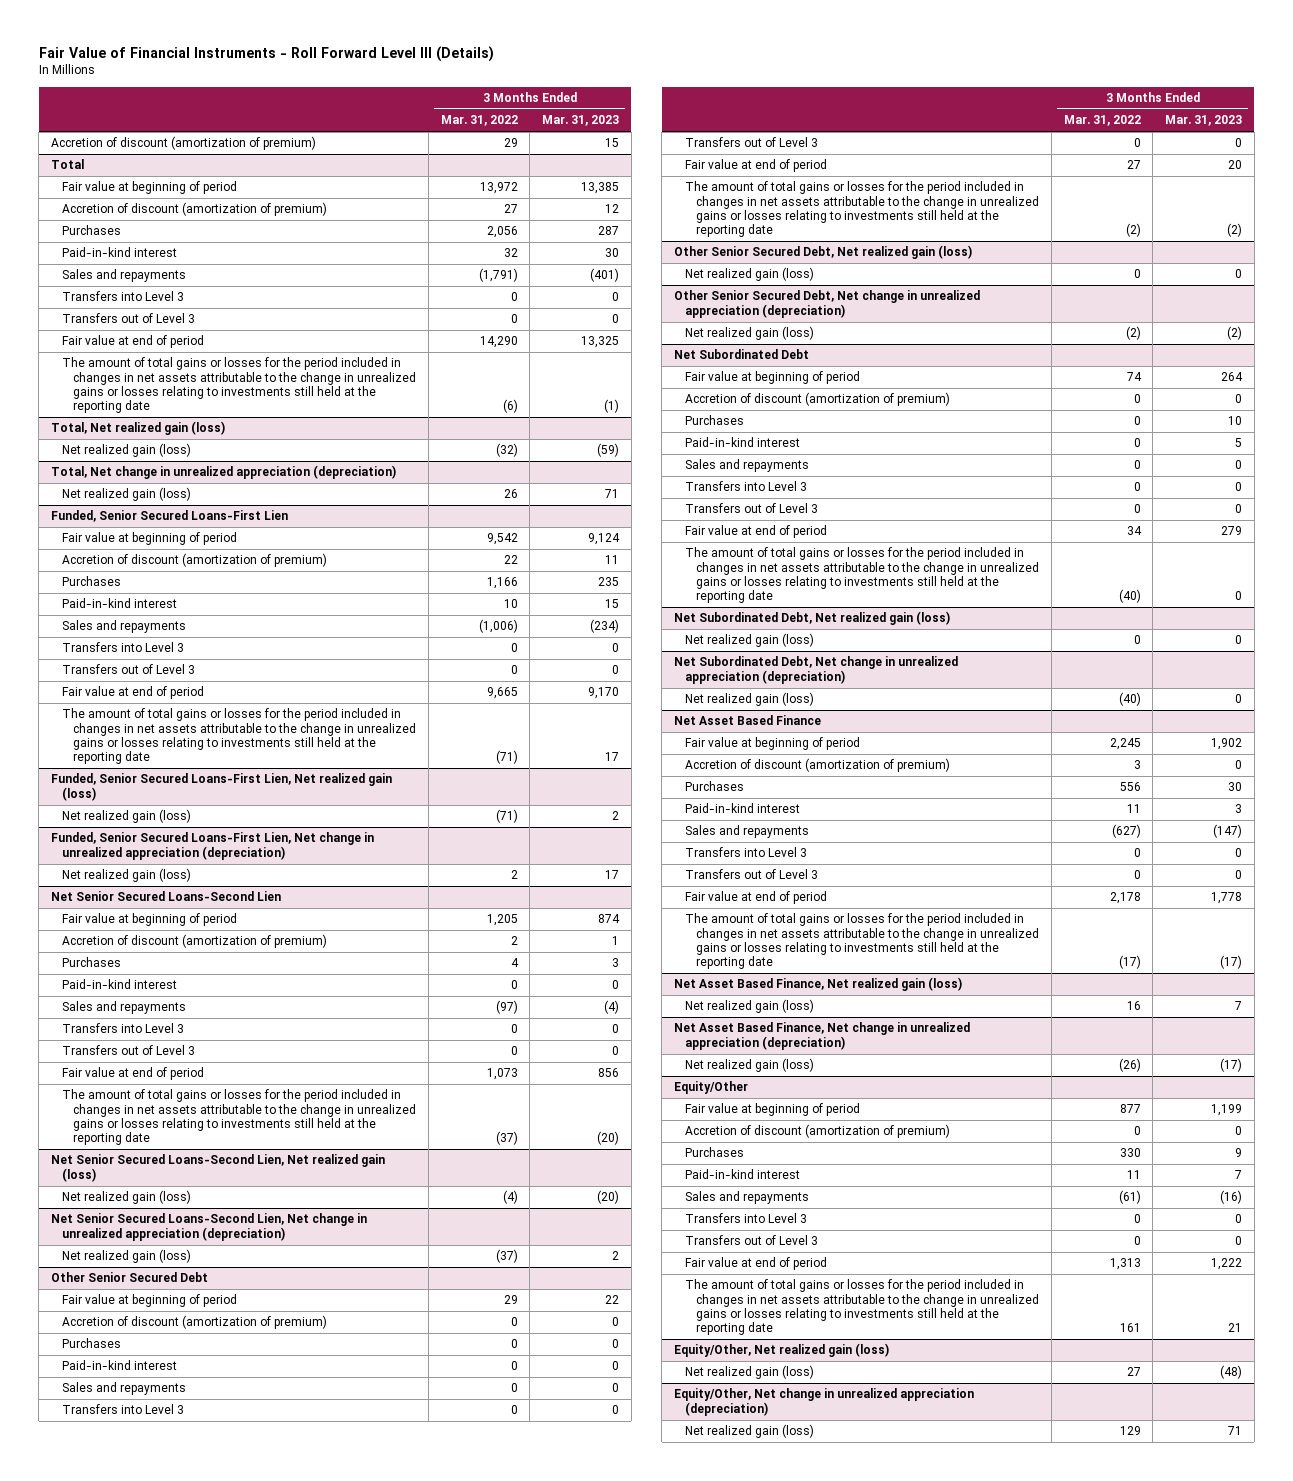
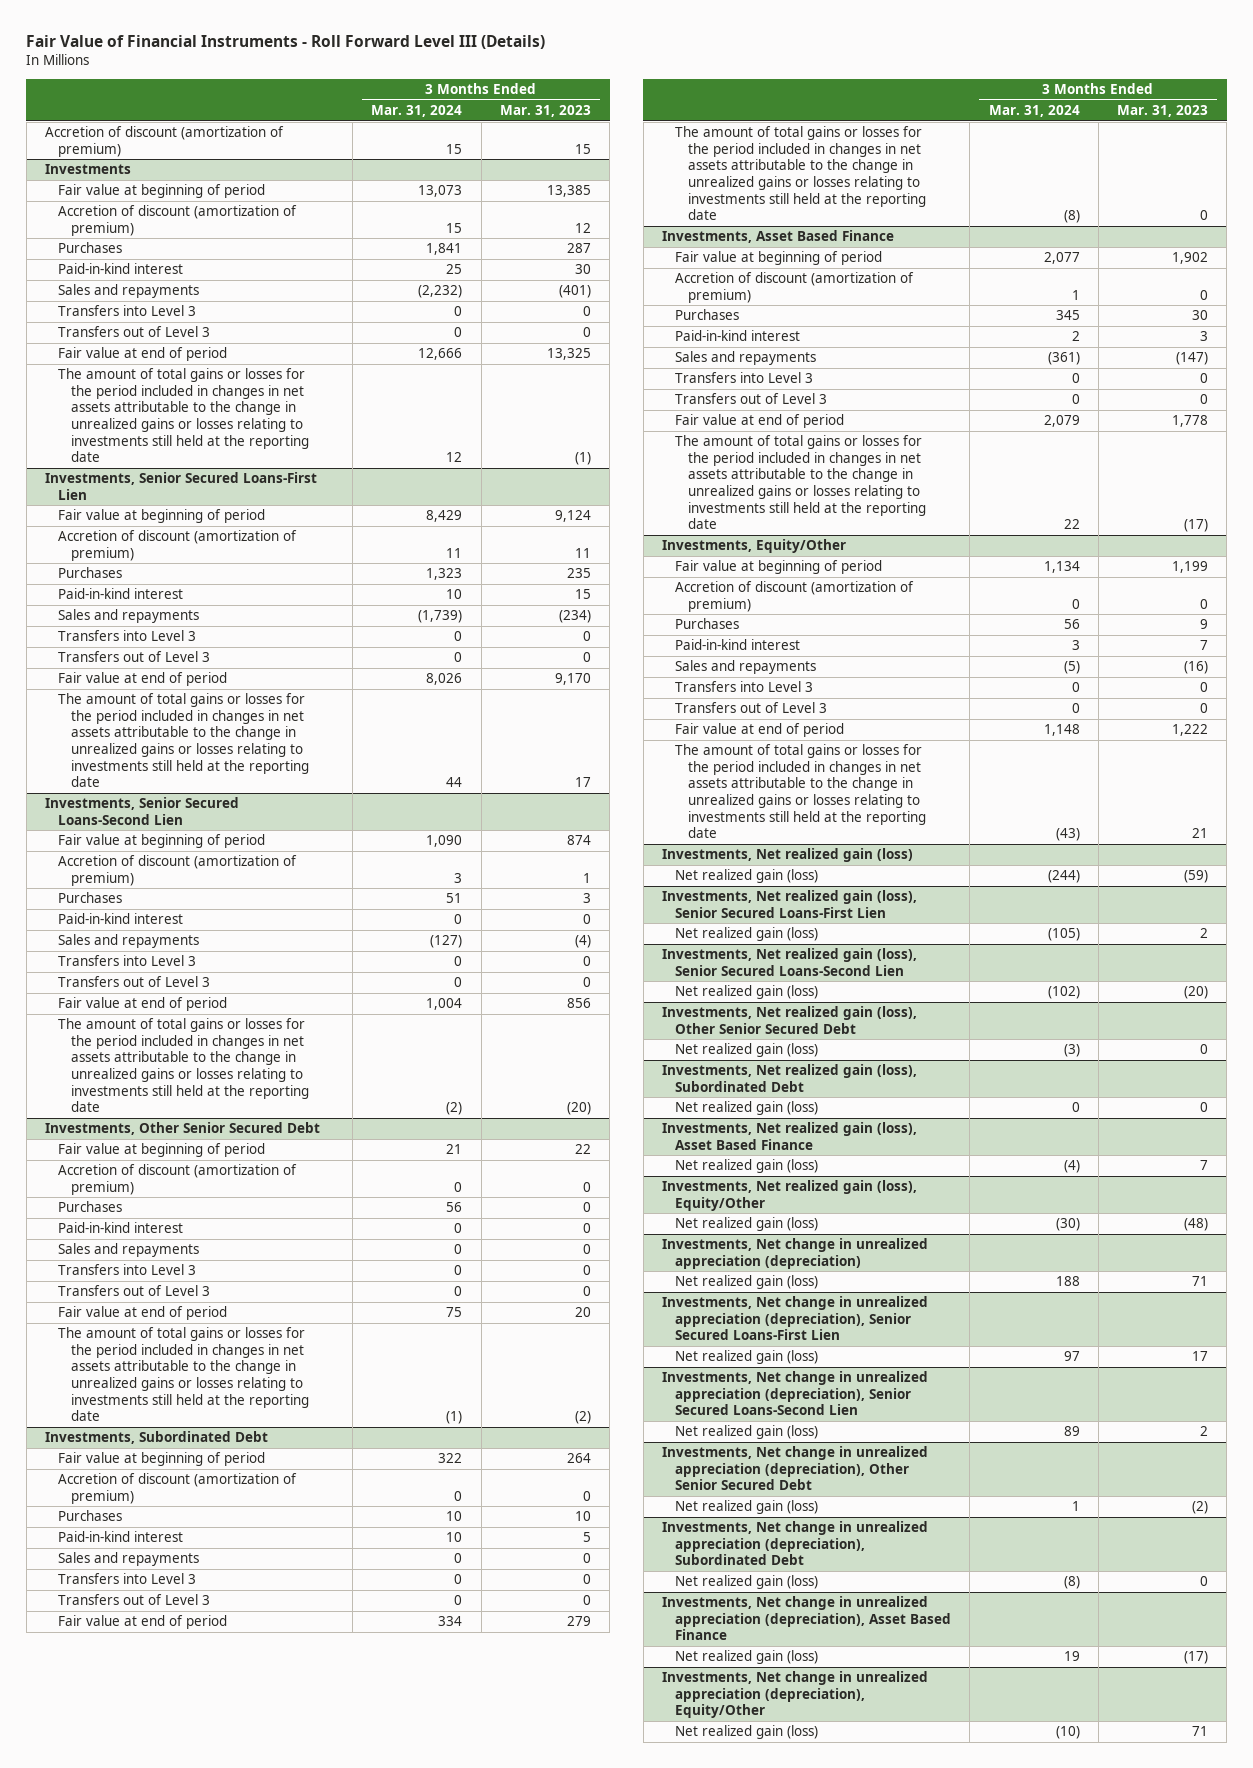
- | 3 Months Ended Mar. 31, 2022 | 3 Months Ended Mar. 31, 2023
+ | 3 Months Ended Mar. 31, 2024 | 3 Months Ended Mar. 31, 2023
- Total
+ Investments
- Total, Net realized gain (loss)
- Net realized gain (loss) | (32) | (59)
- Total, Net change in unrealized appreciation (depreciation)
- Net realized gain (loss) | 26 | 71
- Funded, Senior Secured Loans-First Lien
+ Investments, Senior Secured Loans-First Lien
- Funded, Senior Secured Loans-First Lien, Net realized gain (loss)
- Net realized gain (loss) | (71) | 2
- Funded, Senior Secured Loans-First Lien, Net change in unrealized appreciation (depreciation)
- Net realized gain (loss) | 2 | 17
- Net Senior Secured Loans-Second Lien
+ Investments, Senior Secured Loans-Second Lien
- Net Senior Secured Loans-Second Lien, Net realized gain (loss)
- Net realized gain (loss) | (4) | (20)
- Net Senior Secured Loans-Second Lien, Net change in unrealized appreciation (depreciation)
- Net realized gain (loss) | (37) | 2
- Other Senior Secured Debt
+ Investments, Other Senior Secured Debt
- Other Senior Secured Debt, Net realized gain (loss)
- Net realized gain (loss) | 0 | 0
- Other Senior Secured Debt, Net change in unrealized appreciation (depreciation)
- Net realized gain (loss) | (2) | (2)
- Net Subordinated Debt
+ Investments, Subordinated Debt
- Net Subordinated Debt, Net realized gain (loss)
- Net realized gain (loss) | 0 | 0
- Net Subordinated Debt, Net change in unrealized appreciation (depreciation)
- Net realized gain (loss) | (40) | 0
- Net Asset Based Finance
+ Investments, Asset Based Finance
- Net Asset Based Finance, Net realized gain (loss)
- Net realized gain (loss) | 16 | 7
- Net Asset Based Finance, Net change in unrealized appreciation (depreciation)
- Net realized gain (loss) | (26) | (17)
- Equity/Other
+ Investments, Equity/Other
- Equity/Other, Net realized gain (loss)
+ Investments, Net realized gain (loss)
+ Net realized gain (loss) | (244) | (59)
+ Investments, Net realized gain (loss), Senior Secured Loans-First Lien
+ Net realized gain (loss) | (105) | 2
+ Investments, Net realized gain (loss), Senior Secured Loans-Second Lien
+ Net realized gain (loss) | (102) | (20)
+ Investments, Net realized gain (loss), Other Senior Secured Debt
+ Net realized gain (loss) | (3) | 0
+ Investments, Net realized gain (loss), Subordinated Debt
+ Net realized gain (loss) | 0 | 0
+ Investments, Net realized gain (loss), Asset Based Finance
+ Net realized gain (loss) | (4) | 7
+ Investments, Net realized gain (loss), Equity/Other
- Equity/Other, Net change in unrealized appreciation (depreciation)
+ Investments, Net change in unrealized appreciation (depreciation)
+ Investments, Net change in unrealized appreciation (depreciation), Senior Secured Loans-First Lien
+ Net realized gain (loss) | 97 | 17
+ Investments, Net change in unrealized appreciation (depreciation), Senior Secured Loans-Second Lien
+ Net realized gain (loss) | 89 | 2
+ Investments, Net change in unrealized appreciation (depreciation), Other Senior Secured Debt
+ Net realized gain (loss) | 1 | (2)
+ Investments, Net change in unrealized appreciation (depreciation), Subordinated Debt
+ Net realized gain (loss) | (8) | 0
+ Investments, Net change in unrealized appreciation (depreciation), Asset Based Finance
+ Net realized gain (loss) | 19 | (17)
+ Investments, Net change in unrealized appreciation (depreciation), Equity/Other
+ Net realized gain (loss) | (10) | 71

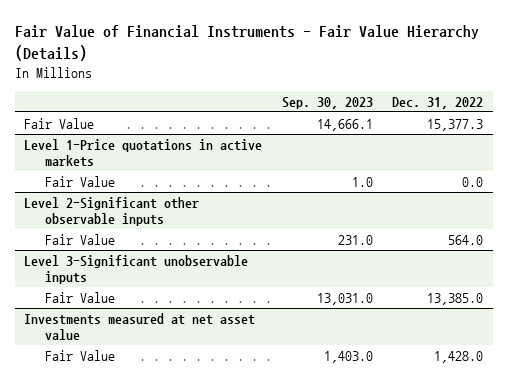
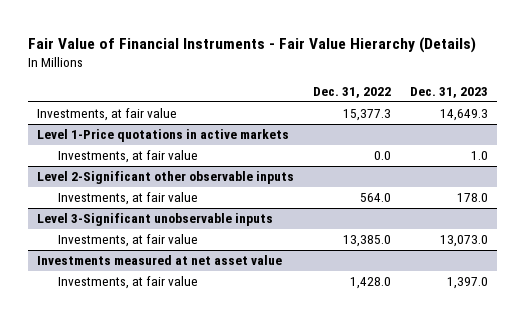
- | Sep. 30, 2023 | Dec. 31, 2022
+ | Dec. 31, 2022 | Dec. 31, 2023
- Fair Value | 14,666.1 | 15,377.3
+ Investments, at fair value | 15,377.3 | 14,649.3
@ Level 1-Price quotations in active markets
- Fair Value | 1.0 | 0.0
+ Investments, at fair value | 0.0 | 1.0
@ Level 2-Significant other observable inputs
- Fair Value | 231.0 | 564.0
+ Investments, at fair value | 564.0 | 178.0
@ Level 3-Significant unobservable inputs
- Fair Value | 13,031.0 | 13,385.0
+ Investments, at fair value | 13,385.0 | 13,073.0
@ Investments measured at net asset value
- Fair Value | 1,403.0 | 1,428.0
+ Investments, at fair value | 1,428.0 | 1,397.0

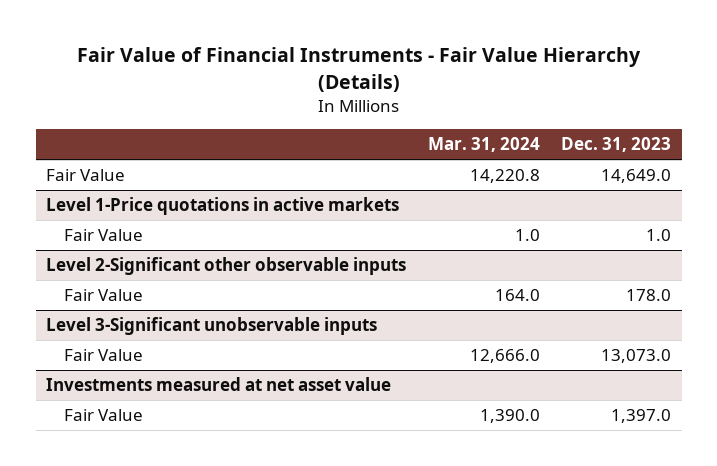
- | Dec. 31, 2022 | Dec. 31, 2023
+ | Mar. 31, 2024 | Dec. 31, 2023
- Investments, at fair value | 15,377.3 | 14,649.3
+ Fair Value | 14,220.8 | 14,649.0
@ Level 1-Price quotations in active markets
- Investments, at fair value | 0.0 | 1.0
+ Fair Value | 1.0 | 1.0
@ Level 2-Significant other observable inputs
- Investments, at fair value | 564.0 | 178.0
+ Fair Value | 164.0 | 178.0
@ Level 3-Significant unobservable inputs
- Investments, at fair value | 13,385.0 | 13,073.0
+ Fair Value | 12,666.0 | 13,073.0
@ Investments measured at net asset value
- Investments, at fair value | 1,428.0 | 1,397.0
+ Fair Value | 1,390.0 | 1,397.0

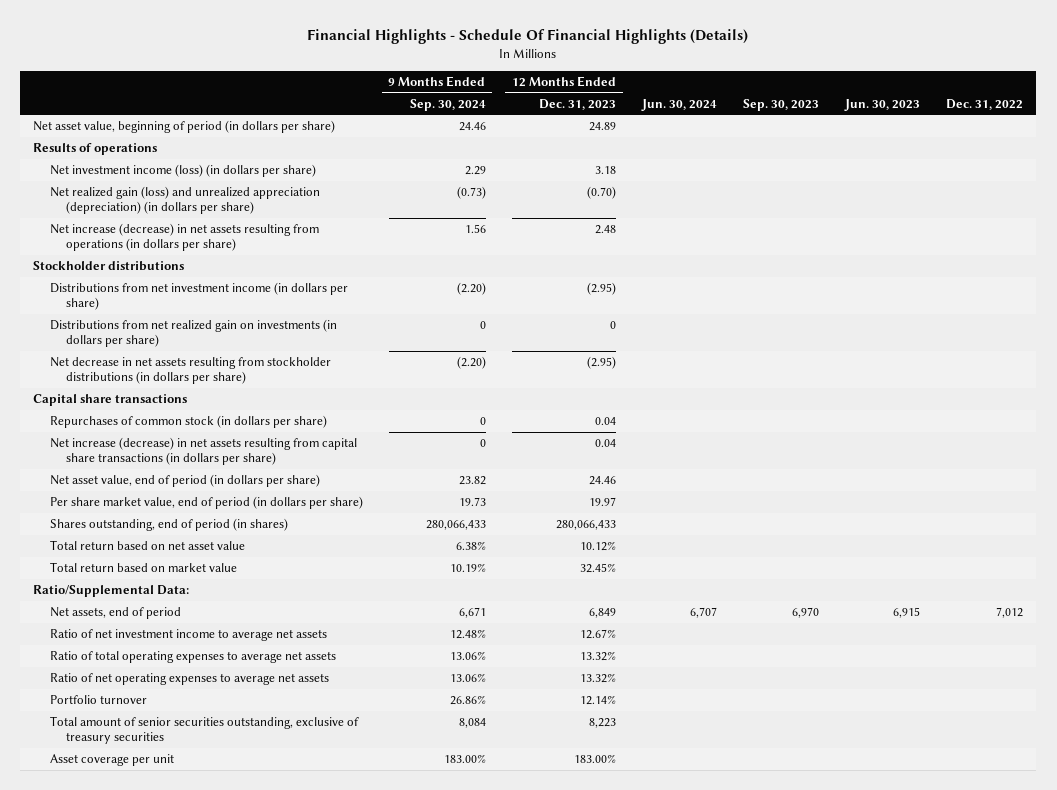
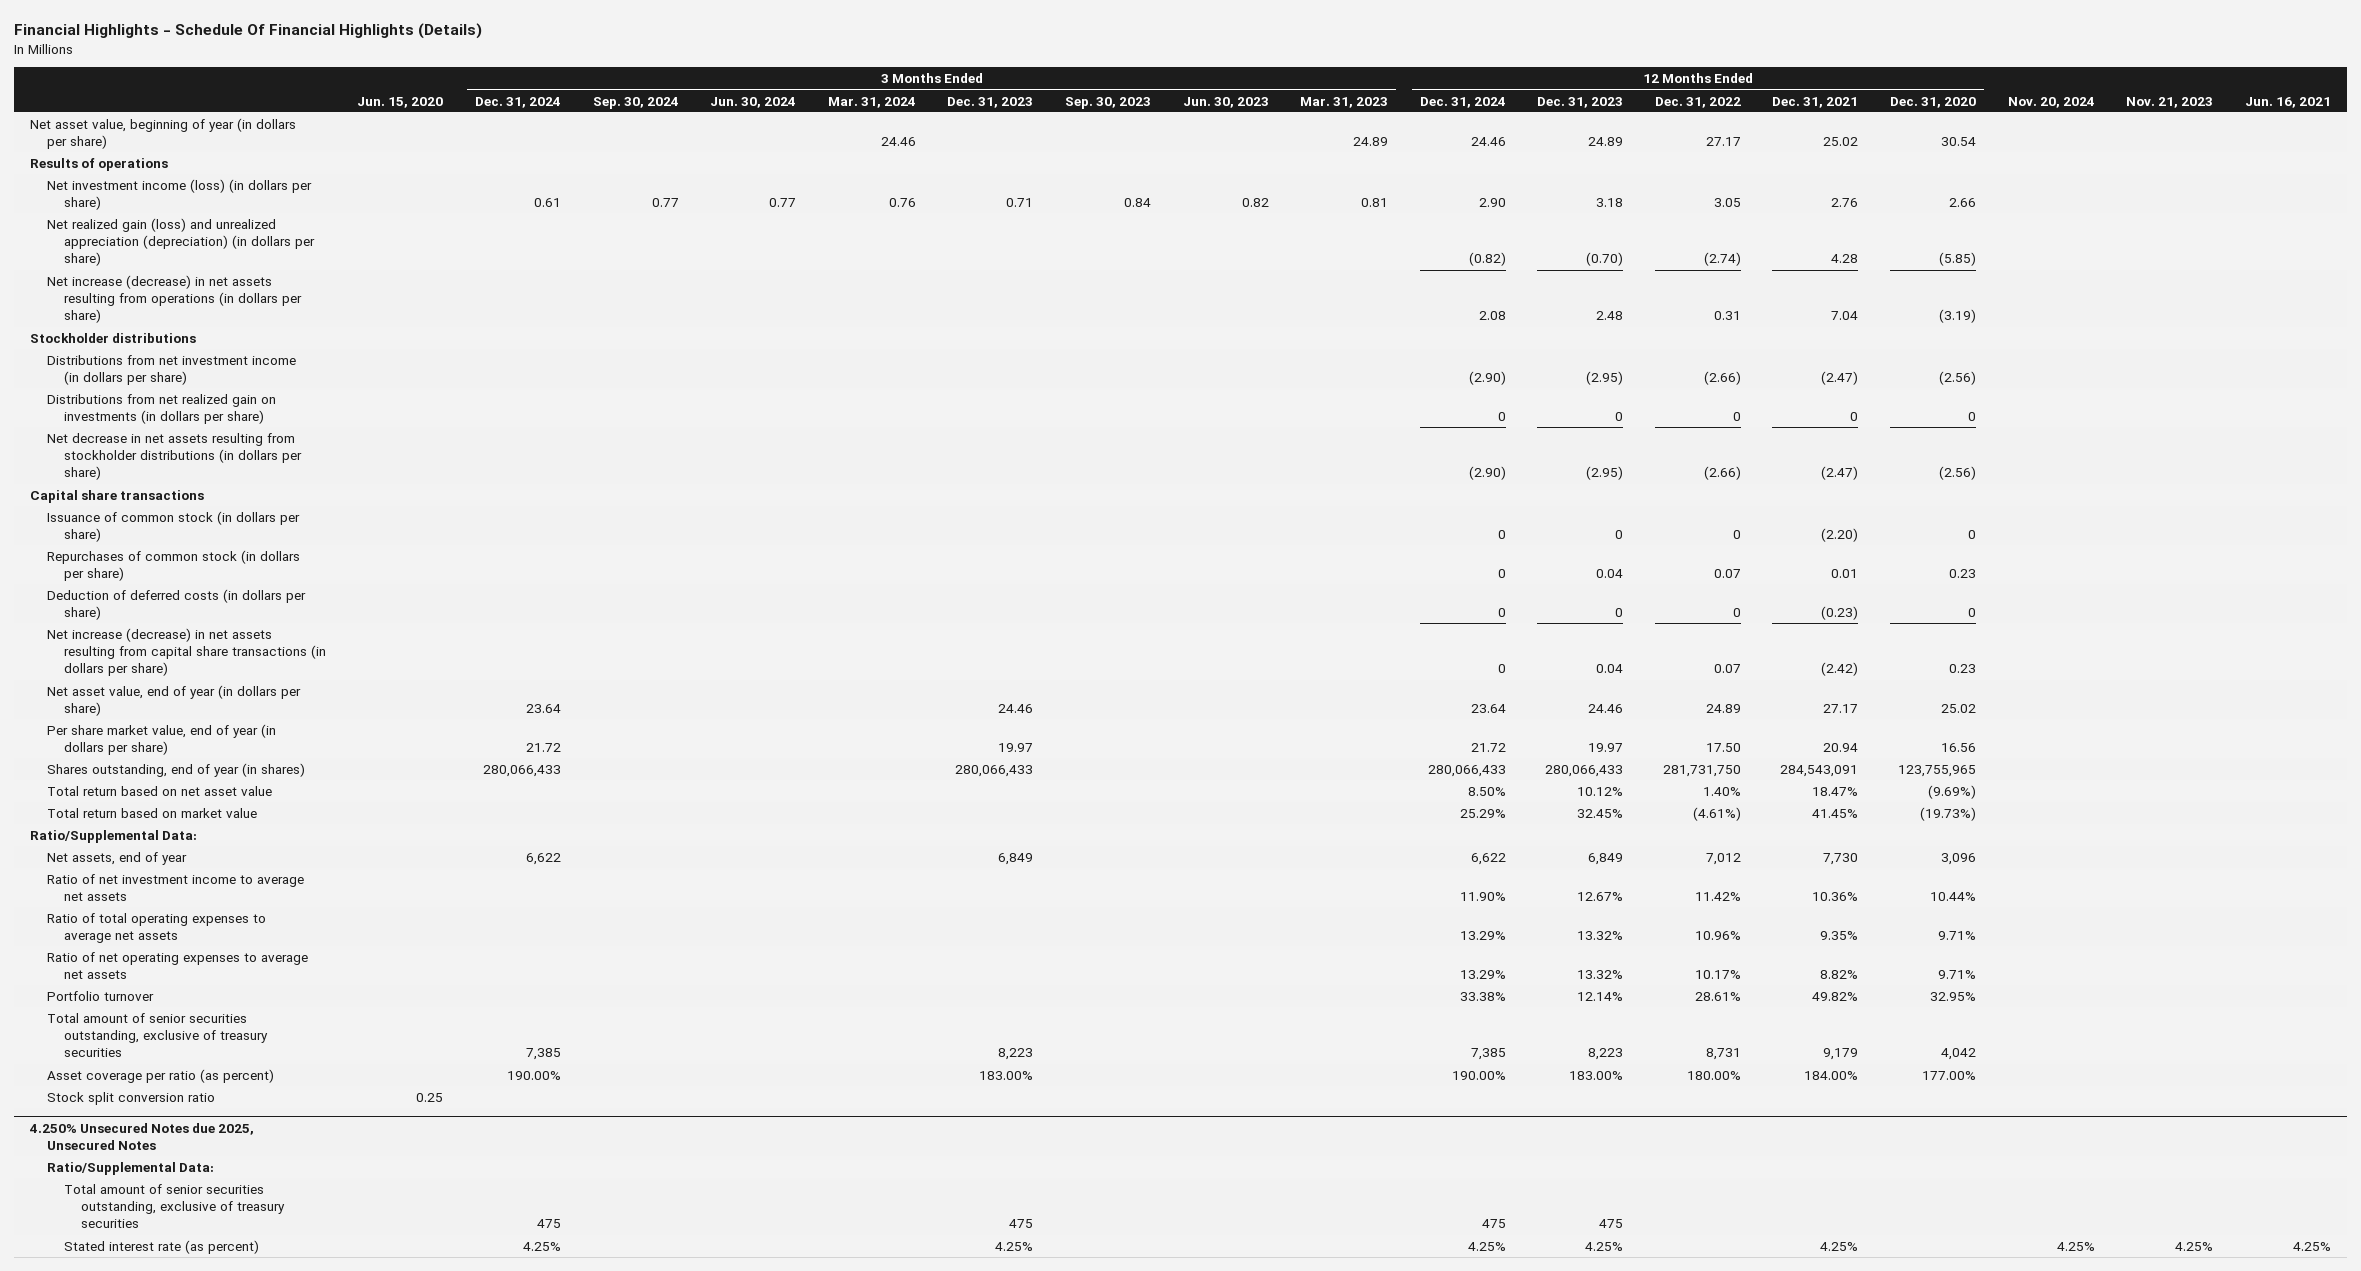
- | 9 Months Ended Sep. 30, 2024 | 12 Months Ended Dec. 31, 2023 | Jun. 30, 2024 | Sep. 30, 2023 | Jun. 30, 2023 | Dec. 31, 2022
+ | Jun. 15, 2020 | 3 Months Ended Dec. 31, 2024 | 3 Months Ended Sep. 30, 2024 | 3 Months Ended Jun. 30, 2024 | 3 Months Ended Mar. 31, 2024 | 3 Months Ended Dec. 31, 2023 | 3 Months Ended Sep. 30, 2023 | 3 Months Ended Jun. 30, 2023 | 3 Months Ended Mar. 31, 2023 | 12 Months Ended Dec. 31, 2024 | 12 Months Ended Dec. 31, 2023 | 12 Months Ended Dec. 31, 2022 | 12 Months Ended Dec. 31, 2021 | 12 Months Ended Dec. 31, 2020 | Nov. 20, 2024 | Nov. 21, 2023 | Jun. 16, 2021
- Net asset value, beginning of period (in dollars per share) | 24.46 | 24.89 | | | |
+ Net asset value, beginning of year (in dollars per share) | | | | | 24.46 | | | | 24.89 | 24.46 | 24.89 | 27.17 | 25.02 | 30.54 | | |
+ Issuance of common stock (in dollars per share) | | | | | | | | | | 0 | 0 | 0 | (2.20) | 0 | | |
+ Deduction of deferred costs (in dollars per share) | | | | | | | | | | 0 | 0 | 0 | (0.23) | 0 | | |
- Net asset value, end of period (in dollars per share) | 23.82 | 24.46 | | | |
- Per share market value, end of period (in dollars per share) | 19.73 | 19.97 | | | |
- Shares outstanding, end of period (in shares) | 280,066,433 | 280,066,433 | | | |
+ Net asset value, end of year (in dollars per share) | | 23.64 | | | | 24.46 | | | | 23.64 | 24.46 | 24.89 | 27.17 | 25.02 | | |
+ Per share market value, end of year (in dollars per share) | | 21.72 | | | | 19.97 | | | | 21.72 | 19.97 | 17.50 | 20.94 | 16.56 | | |
+ Shares outstanding, end of year (in shares) | | 280,066,433 | | | | 280,066,433 | | | | 280,066,433 | 280,066,433 | 281,731,750 | 284,543,091 | 123,755,965 | | |
- Net assets, end of period | 6,671 | 6,849 | 6,707 | 6,970 | 6,915 | 7,012
+ Net assets, end of year | | 6,622 | | | | 6,849 | | | | 6,622 | 6,849 | 7,012 | 7,730 | 3,096 | | |
- Asset coverage per unit | 183.00% | 183.00% | | | |
+ Asset coverage per ratio (as percent) | | 190.00% | | | | 183.00% | | | | 190.00% | 183.00% | 180.00% | 184.00% | 177.00% | | |
+ Stock split conversion ratio | 0.25 | | | | | | | | | | | | | | | |
+ 4.250% Unsecured Notes due 2025, Unsecured Notes
+ Ratio/Supplemental Data:
+ Total amount of senior securities outstanding, exclusive of treasury securities | | 475 | | | | 475 | | | | 475 | 475 | | | | | |
+ Stated interest rate (as percent) | | 4.25% | | | | 4.25% | | | | 4.25% | 4.25% | | 4.25% | | 4.25% | 4.25% | 4.25%

